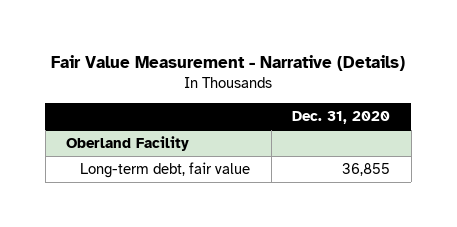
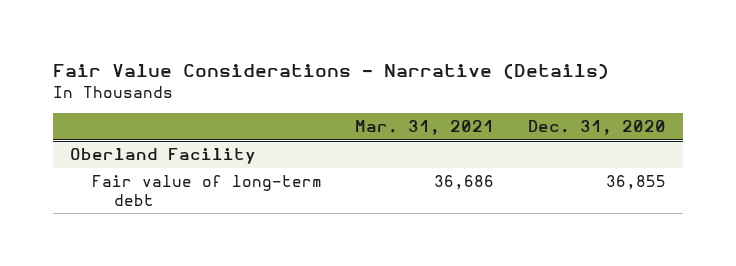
- Fair Value Measurement - Narrative (Details)
+ Fair Value Considerations - Narrative (Details)
- | Dec. 31, 2020
+ | Mar. 31, 2021 | Dec. 31, 2020
@ Oberland Facility
- Long-term debt, fair value | 36,855
+ Fair value of long-term debt | 36,686 | 36,855

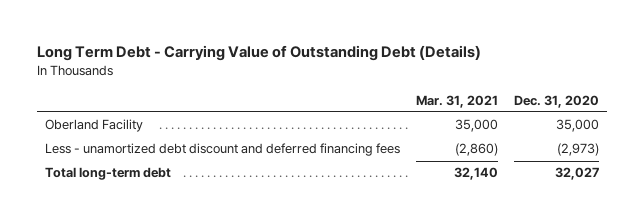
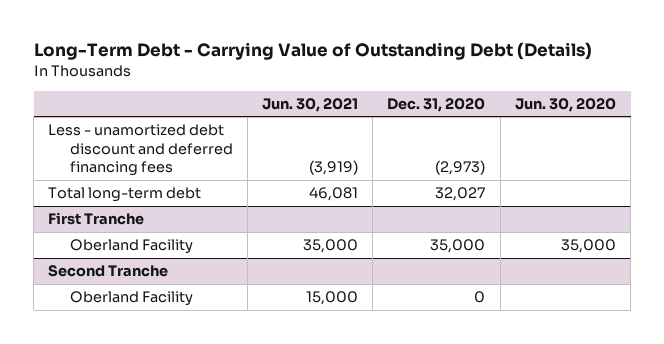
- Long Term Debt - Carrying Value of Outstanding Debt (Details)
+ Long-Term Debt - Carrying Value of Outstanding Debt (Details)
- | Mar. 31, 2021 | Dec. 31, 2020
+ | Jun. 30, 2021 | Dec. 31, 2020 | Jun. 30, 2020
- Oberland Facility | 35,000 | 35,000
+ First Tranche
+ Oberland Facility | 35,000 | 35,000 | 35,000
+ Second Tranche
+ Oberland Facility | 15,000 | 0 |

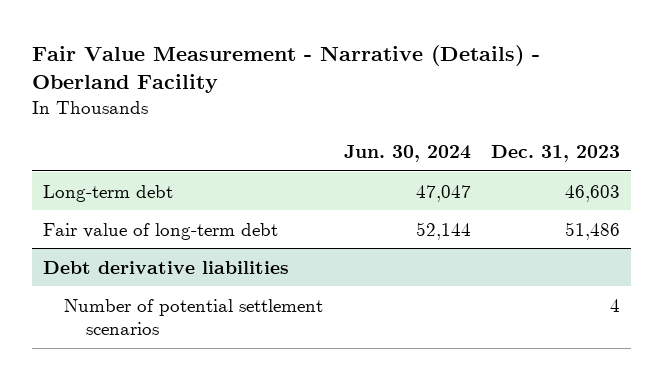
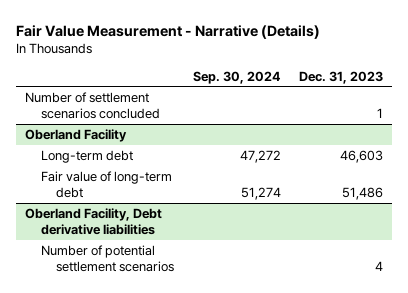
- Fair Value Measurement - Narrative (Details) - Oberland Facility
+ Fair Value Measurement - Narrative (Details)
- | Jun. 30, 2024 | Dec. 31, 2023
+ | Sep. 30, 2024 | Dec. 31, 2023
+ Number of settlement scenarios concluded | | 1
+ Oberland Facility
- Debt derivative liabilities
+ Oberland Facility, Debt derivative liabilities

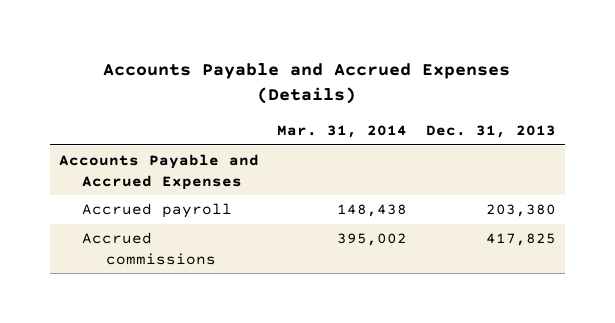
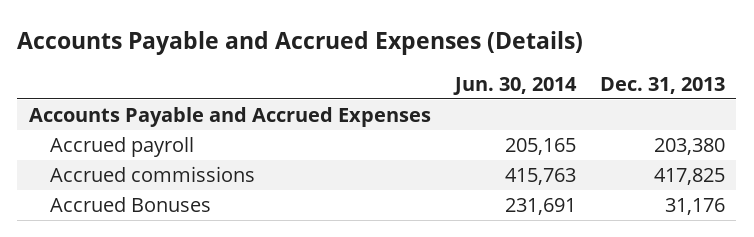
- | Mar. 31, 2014 | Dec. 31, 2013
+ | Jun. 30, 2014 | Dec. 31, 2013
+ Accrued Bonuses | 231,691 | 31,176

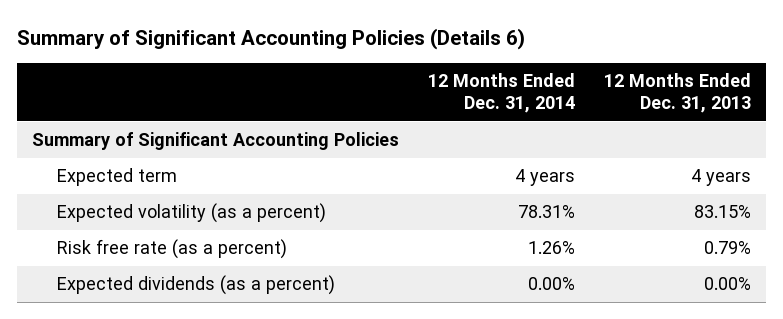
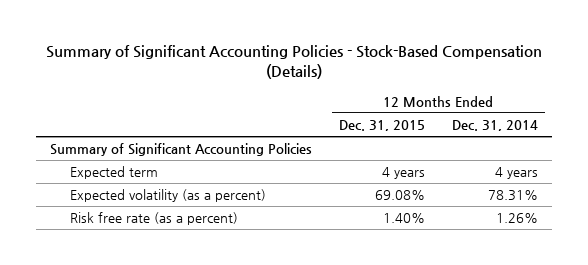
- Summary of Significant Accounting Policies (Details 6)
+ Summary of Significant Accounting Policies - Stock-Based Compensation (Details)
- | 12 Months Ended Dec. 31, 2014 | 12 Months Ended Dec. 31, 2013
+ | 12 Months Ended Dec. 31, 2015 | 12 Months Ended Dec. 31, 2014
- Expected dividends (as a percent) | 0.00% | 0.00%

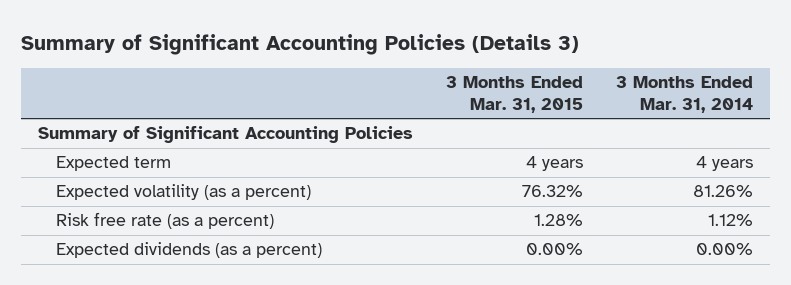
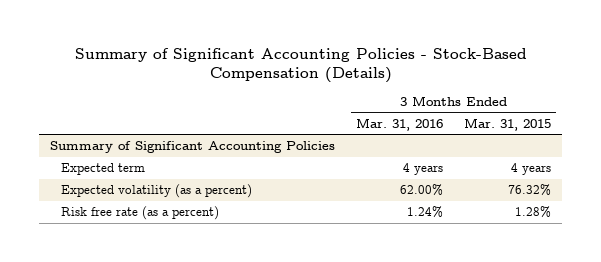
- Summary of Significant Accounting Policies (Details 3)
+ Summary of Significant Accounting Policies - Stock-Based Compensation (Details)
- | 3 Months Ended Mar. 31, 2015 | 3 Months Ended Mar. 31, 2014
+ | 3 Months Ended Mar. 31, 2016 | 3 Months Ended Mar. 31, 2015
- Expected dividends (as a percent) | 0.00% | 0.00%

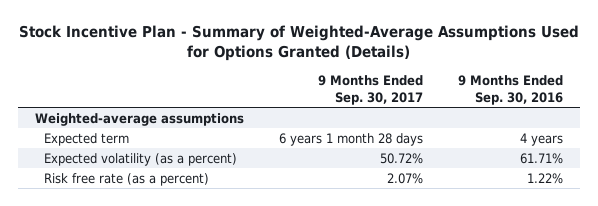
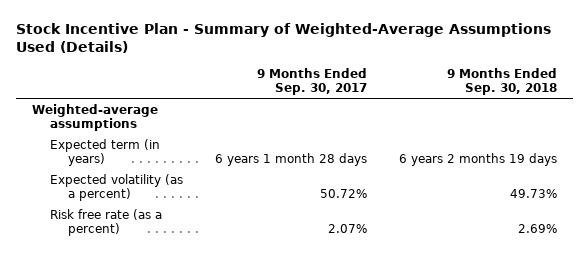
- Stock Incentive Plan - Summary of Weighted-Average Assumptions Used for Options Granted (Details)
+ Stock Incentive Plan - Summary of Weighted-Average Assumptions Used (Details)
- | 9 Months Ended Sep. 30, 2017 | 9 Months Ended Sep. 30, 2016
+ | 9 Months Ended Sep. 30, 2017 | 9 Months Ended Sep. 30, 2018
- Expected term | 6 years 1 month 28 days | 4 years
+ Expected term (in years) | 6 years 1 month 28 days | 6 years 2 months 19 days

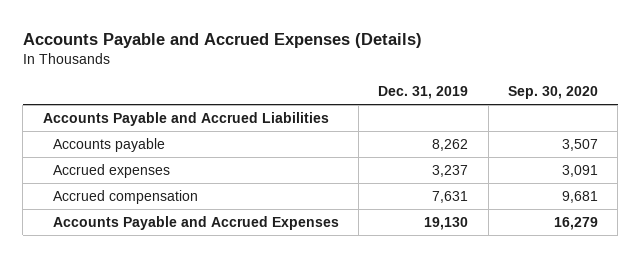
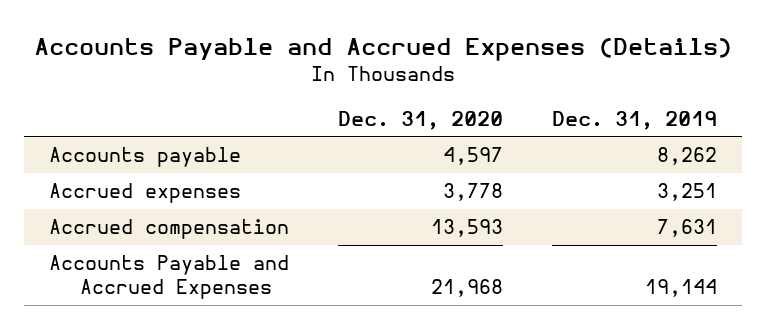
- | Dec. 31, 2019 | Sep. 30, 2020
+ | Dec. 31, 2020 | Dec. 31, 2019
- Accounts Payable and Accrued Liabilities
- Accrued expenses | 3,237 | 3,091
+ Accrued expenses | 3,778 | 3,251
- Accounts Payable and Accrued Expenses | 19,130 | 16,279
+ Accounts Payable and Accrued Expenses | 21,968 | 19,144

